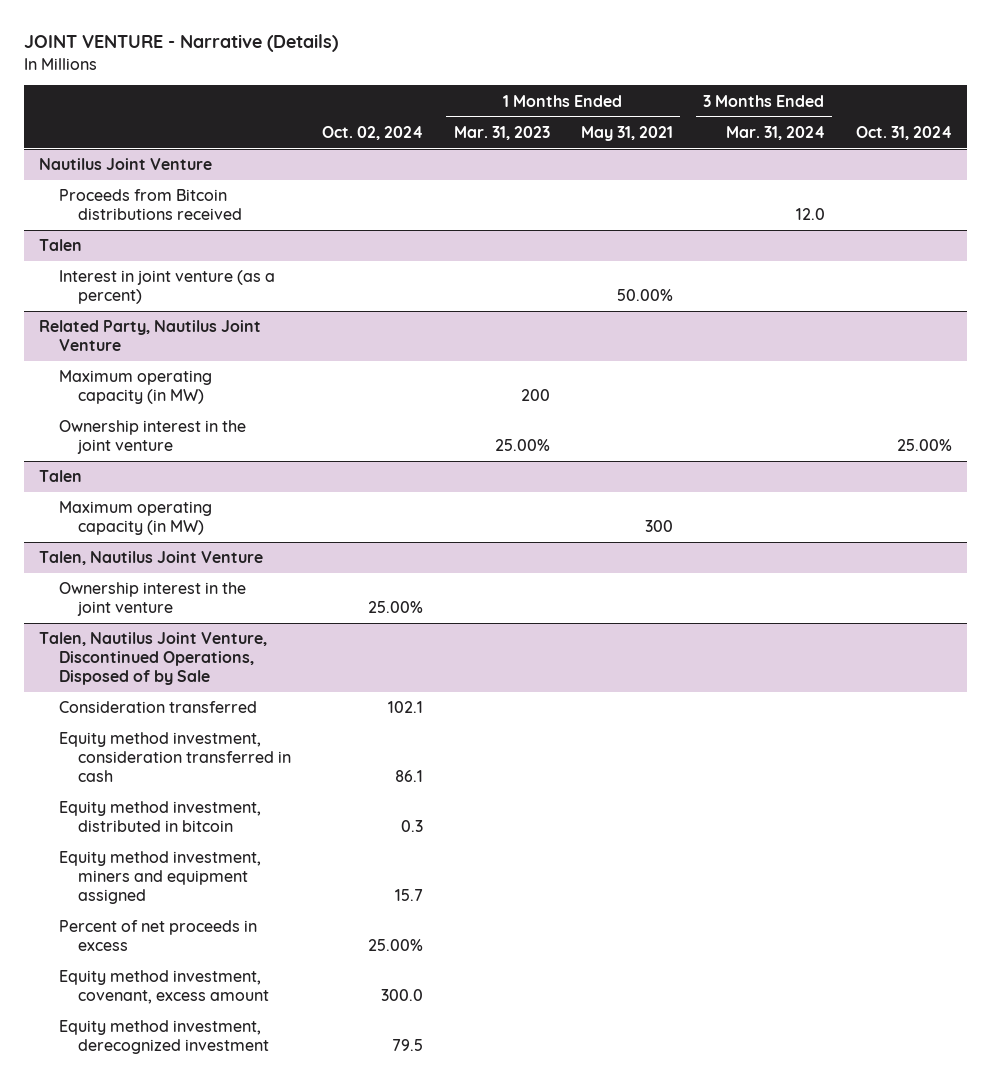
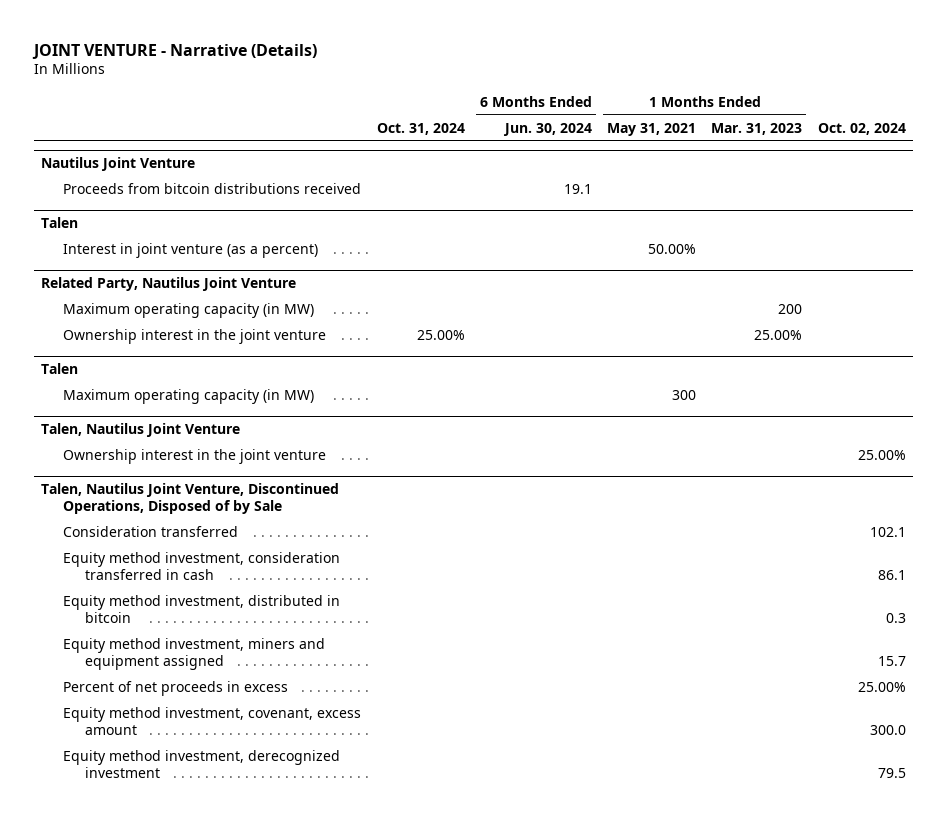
- | Oct. 02, 2024 | 1 Months Ended Mar. 31, 2023 | 1 Months Ended May 31, 2021 | 3 Months Ended Mar. 31, 2024 | Oct. 31, 2024
+ | Oct. 31, 2024 | 6 Months Ended Jun. 30, 2024 | 1 Months Ended May 31, 2021 | 1 Months Ended Mar. 31, 2023 | Oct. 02, 2024
@ Nautilus Joint Venture
- Proceeds from Bitcoin distributions received | | | | 12.0 |
+ Proceeds from bitcoin distributions received | | 19.1 | | |

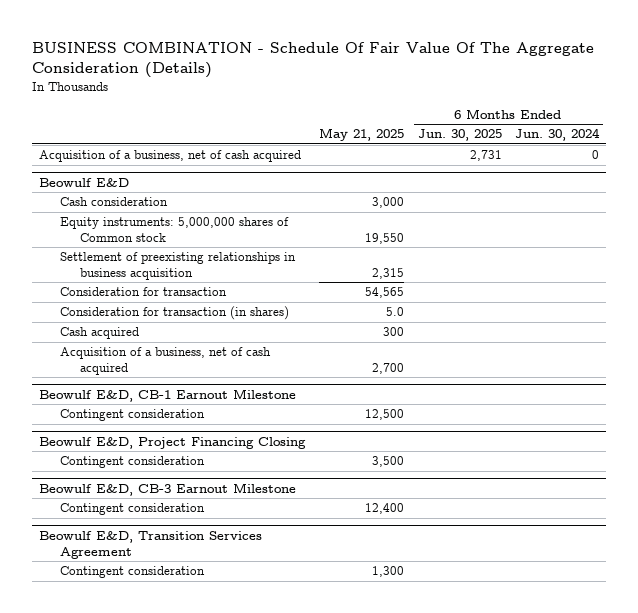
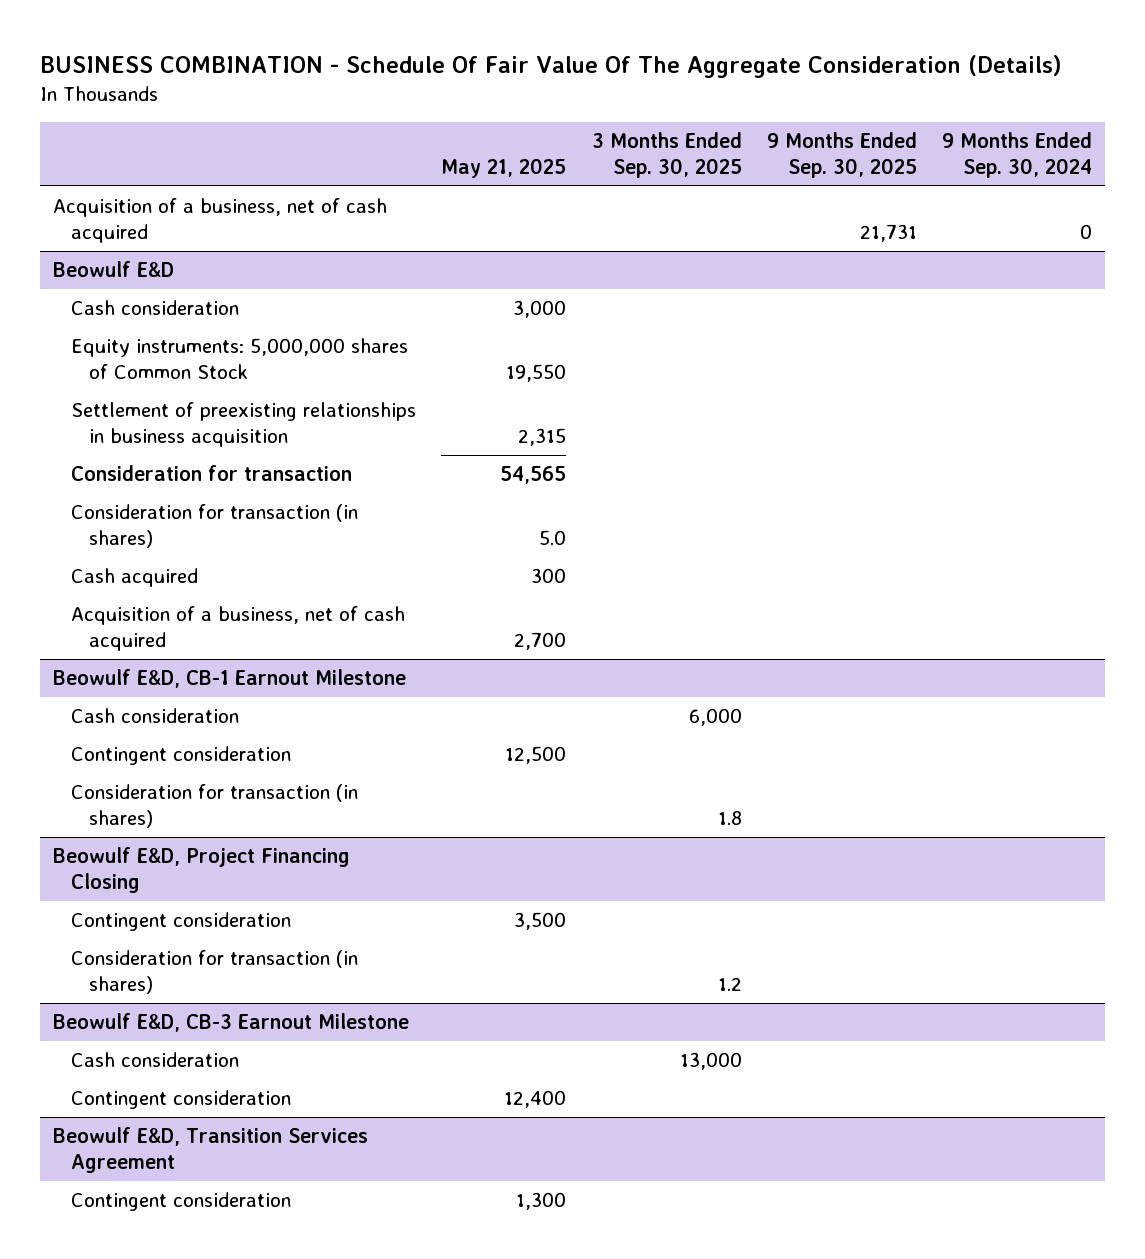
- | May 21, 2025 | 6 Months Ended Jun. 30, 2025 | 6 Months Ended Jun. 30, 2024
+ | May 21, 2025 | 3 Months Ended Sep. 30, 2025 | 9 Months Ended Sep. 30, 2025 | 9 Months Ended Sep. 30, 2024
@ Beowulf E&D
- Equity instruments: 5,000,000 shares of Common stock | 19,550 | |
+ Equity instruments: 5,000,000 shares of Common Stock | 19,550 | | |
@ Beowulf E&D, CB-1 Earnout Milestone
+ Cash consideration | | 6,000 | |
+ Consideration for transaction (in shares) | | 1.8 | |
@ Beowulf E&D, Project Financing Closing
+ Consideration for transaction (in shares) | | 1.2 | |
@ Beowulf E&D, CB-3 Earnout Milestone
+ Cash consideration | | 13,000 | |

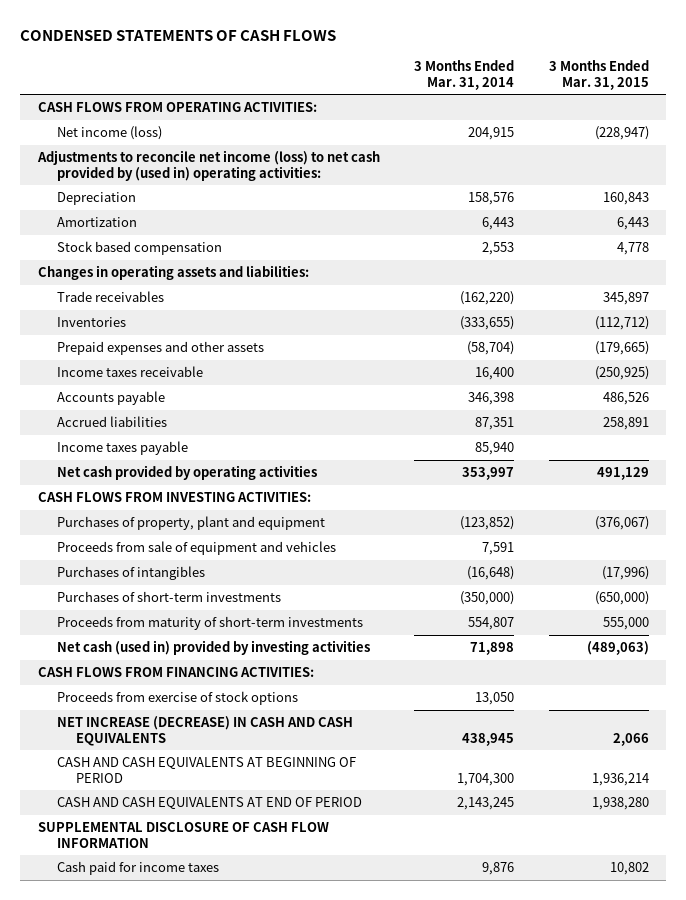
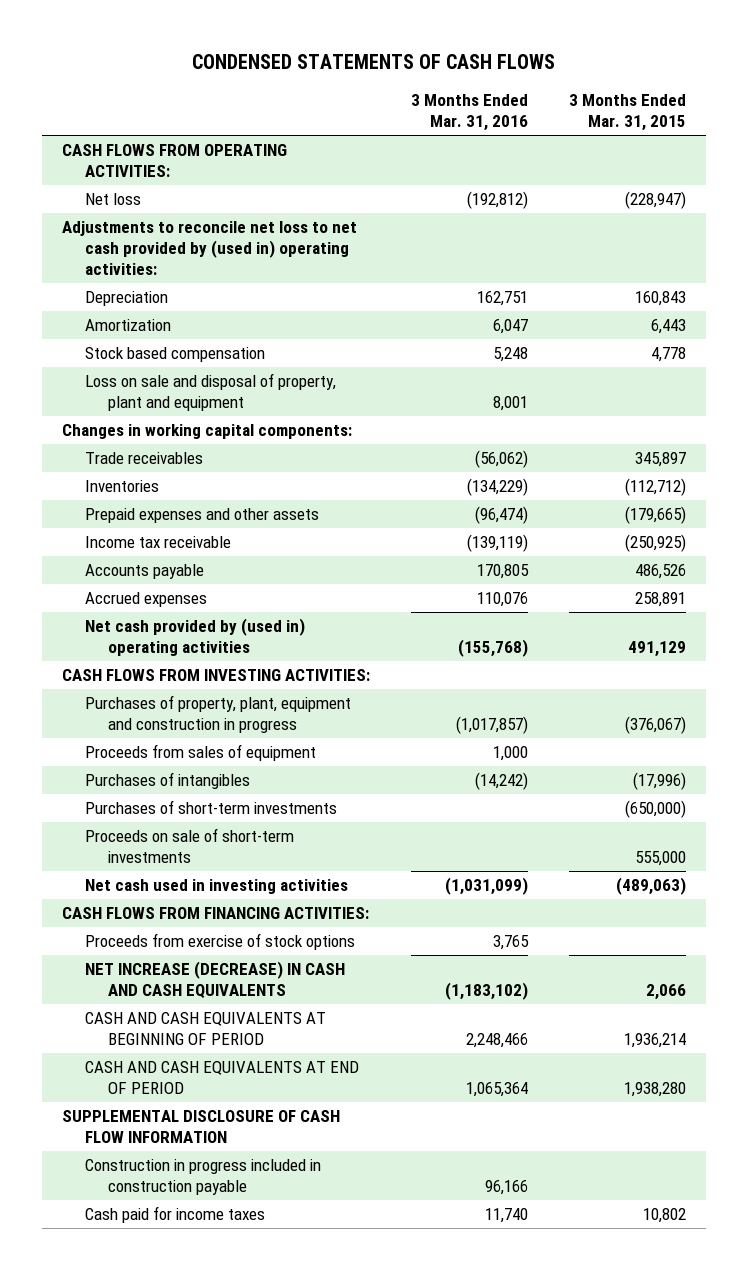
- | 3 Months Ended Mar. 31, 2014 | 3 Months Ended Mar. 31, 2015
+ | 3 Months Ended Mar. 31, 2016 | 3 Months Ended Mar. 31, 2015
- Net income (loss) | 204,915 | (228,947)
- Adjustments to reconcile net income (loss) to net cash provided by (used in) operating activities:
+ Net loss | (192,812) | (228,947)
+ Adjustments to reconcile net loss to net cash provided by (used in) operating activities:
- Changes in operating assets and liabilities:
+ Loss on sale and disposal of property, plant and equipment | 8,001 |
+ Changes in working capital components:
- Income taxes receivable | 16,400 | (250,925)
+ Income tax receivable | (139,119) | (250,925)
- Accrued liabilities | 87,351 | 258,891
- Income taxes payable | 85,940 |
- Net cash provided by operating activities | 353,997 | 491,129
+ Accrued expenses | 110,076 | 258,891
+ Net cash provided by (used in) operating activities | (155,768) | 491,129
- Purchases of property, plant and equipment | (123,852) | (376,067)
- Proceeds from sale of equipment and vehicles | 7,591 |
+ Purchases of property, plant, equipment and construction in progress | (1,017,857) | (376,067)
+ Proceeds from sales of equipment | 1,000 |
- Proceeds from maturity of short-term investments | 554,807 | 555,000
- Net cash (used in) provided by investing activities | 71,898 | (489,063)
+ Proceeds on sale of short-term investments | | 555,000
+ Net cash used in investing activities | (1,031,099) | (489,063)
+ Construction in progress included in construction payable | 96,166 |

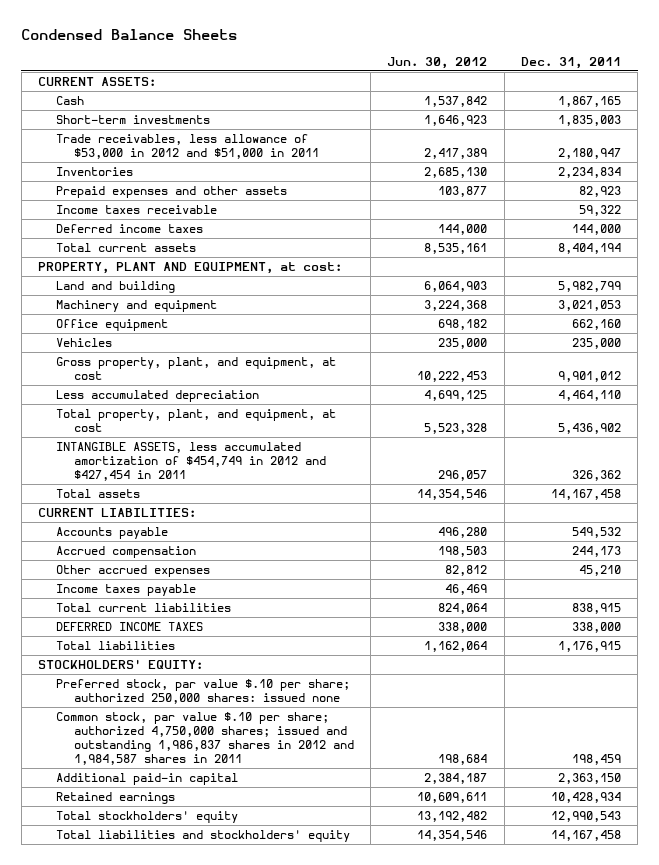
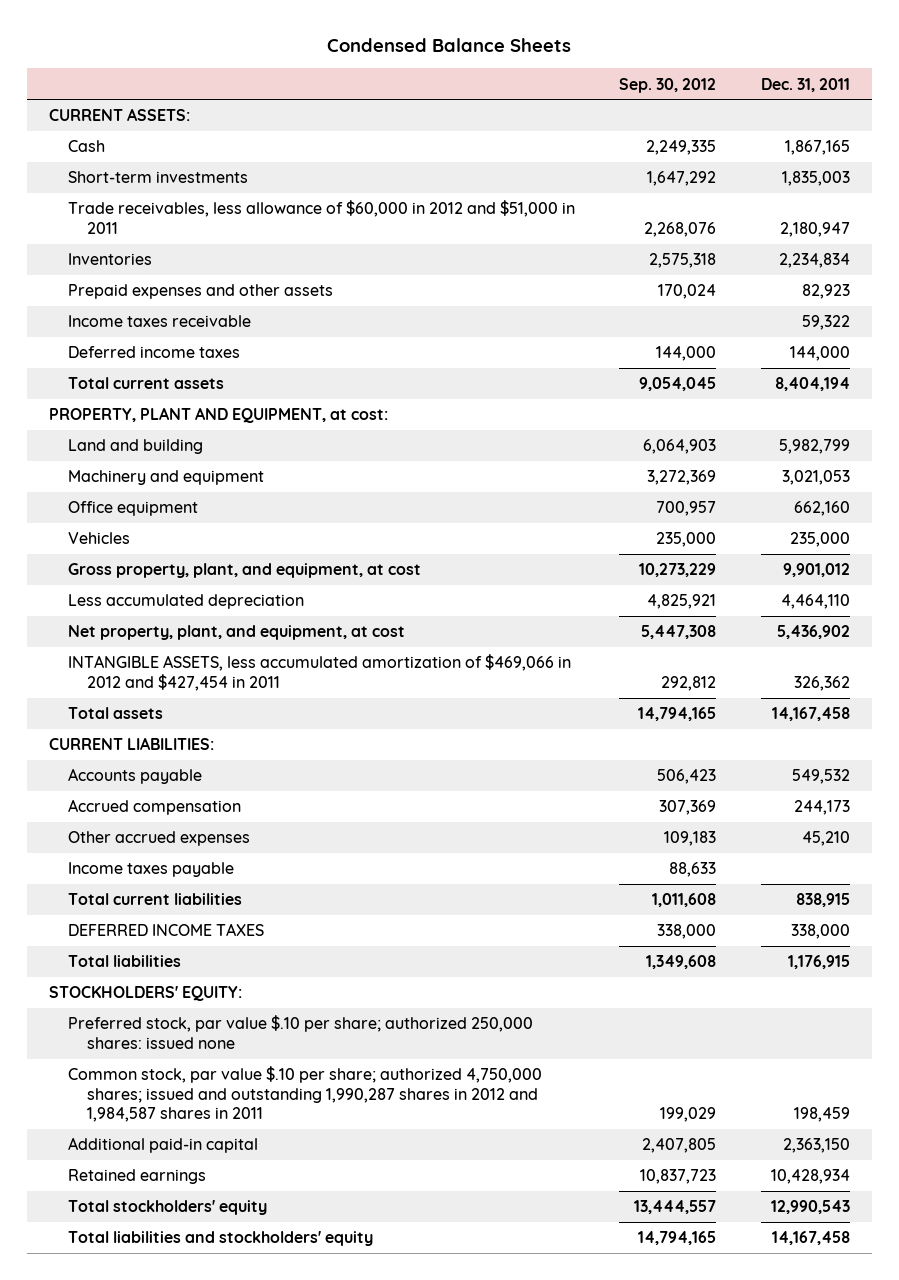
- | Jun. 30, 2012 | Dec. 31, 2011
+ | Sep. 30, 2012 | Dec. 31, 2011
- Trade receivables, less allowance of $53,000 in 2012 and $51,000 in 2011 | 2,417,389 | 2,180,947
+ Trade receivables, less allowance of $60,000 in 2012 and $51,000 in 2011 | 2,268,076 | 2,180,947
- Total property, plant, and equipment, at cost | 5,523,328 | 5,436,902
- INTANGIBLE ASSETS, less accumulated amortization of $454,749 in 2012 and $427,454 in 2011 | 296,057 | 326,362
+ Net property, plant, and equipment, at cost | 5,447,308 | 5,436,902
+ INTANGIBLE ASSETS, less accumulated amortization of $469,066 in 2012 and $427,454 in 2011 | 292,812 | 326,362
- Common stock, par value $.10 per share; authorized 4,750,000 shares; issued and outstanding 1,986,837 shares in 2012 and 1,984,587 shares in 2011 | 198,684 | 198,459
+ Common stock, par value $.10 per share; authorized 4,750,000 shares; issued and outstanding 1,990,287 shares in 2012 and 1,984,587 shares in 2011 | 199,029 | 198,459

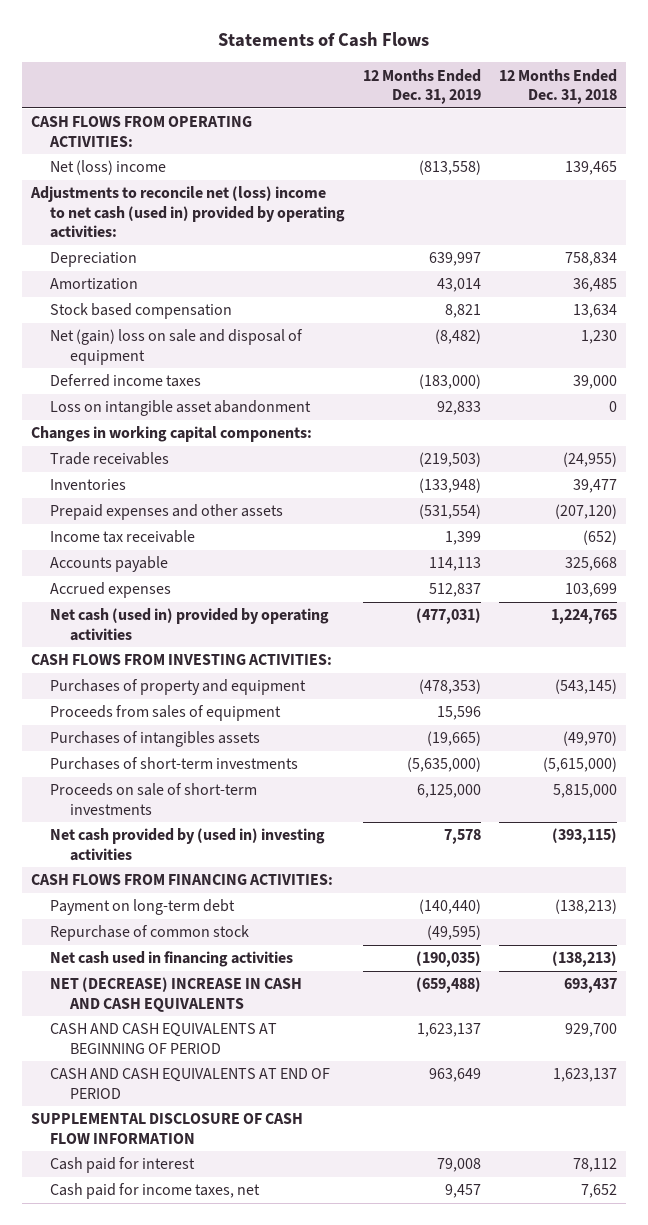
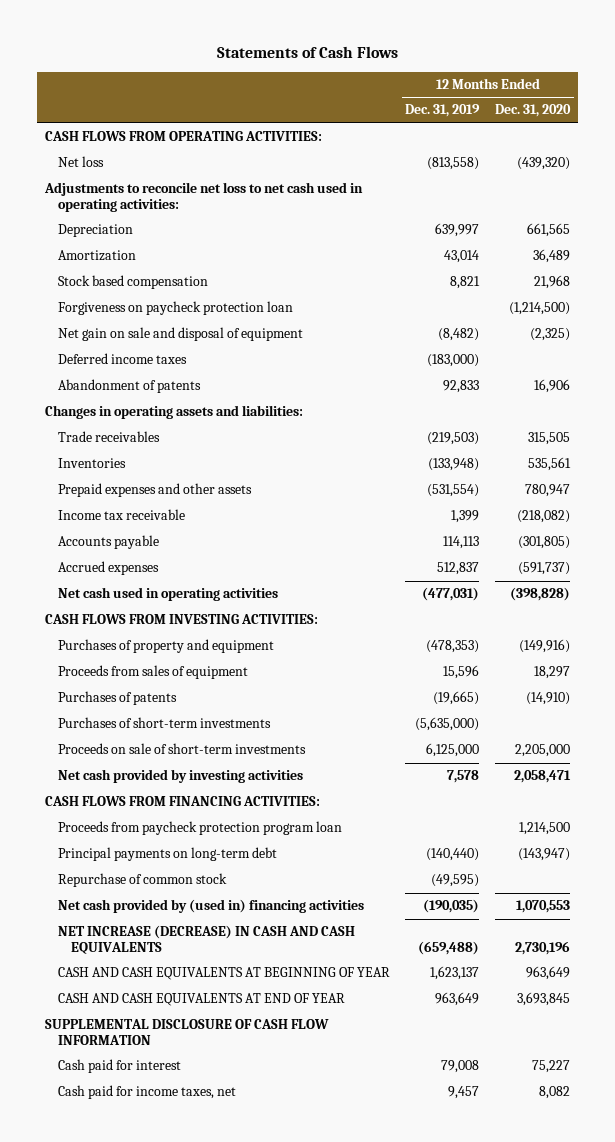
- | 12 Months Ended Dec. 31, 2019 | 12 Months Ended Dec. 31, 2018
+ | 12 Months Ended Dec. 31, 2019 | 12 Months Ended Dec. 31, 2020
- Net (loss) income | (813,558) | 139,465
- Adjustments to reconcile net (loss) income to net cash (used in) provided by operating activities:
+ Net loss | (813,558) | (439,320)
+ Adjustments to reconcile net loss to net cash used in operating activities:
- Net (gain) loss on sale and disposal of equipment | (8,482) | 1,230
+ Forgiveness on paycheck protection loan | | (1,214,500)
+ Net gain on sale and disposal of equipment | (8,482) | (2,325)
- Loss on intangible asset abandonment | 92,833 | 0
- Changes in working capital components:
+ Abandonment of patents | 92,833 | 16,906
+ Changes in operating assets and liabilities:
- Net cash (used in) provided by operating activities | (477,031) | 1,224,765
+ Net cash used in operating activities | (477,031) | (398,828)
- Purchases of intangibles assets | (19,665) | (49,970)
+ Purchases of patents | (19,665) | (14,910)
- Net cash provided by (used in) investing activities | 7,578 | (393,115)
+ Net cash provided by investing activities | 7,578 | 2,058,471
- Payment on long-term debt | (140,440) | (138,213)
+ Proceeds from paycheck protection program loan | | 1,214,500
+ Principal payments on long-term debt | (140,440) | (143,947)
- Net cash used in financing activities | (190,035) | (138,213)
- NET (DECREASE) INCREASE IN CASH AND CASH EQUIVALENTS | (659,488) | 693,437
- CASH AND CASH EQUIVALENTS AT BEGINNING OF PERIOD | 1,623,137 | 929,700
- CASH AND CASH EQUIVALENTS AT END OF PERIOD | 963,649 | 1,623,137
+ Net cash provided by (used in) financing activities | (190,035) | 1,070,553
+ NET INCREASE (DECREASE) IN CASH AND CASH EQUIVALENTS | (659,488) | 2,730,196
+ CASH AND CASH EQUIVALENTS AT BEGINNING OF YEAR | 1,623,137 | 963,649
+ CASH AND CASH EQUIVALENTS AT END OF YEAR | 963,649 | 3,693,845

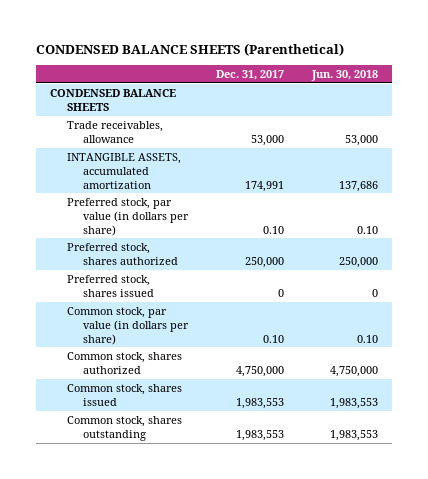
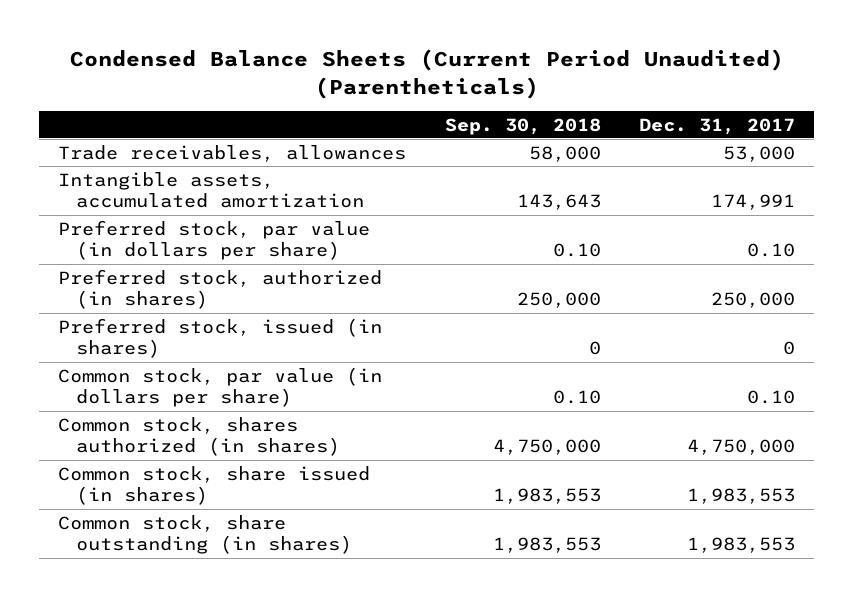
- CONDENSED BALANCE SHEETS (Parenthetical)
+ Condensed Balance Sheets (Current Period Unaudited) (Parentheticals)
- | Dec. 31, 2017 | Jun. 30, 2018
+ | Sep. 30, 2018 | Dec. 31, 2017
- CONDENSED BALANCE SHEETS
- Trade receivables, allowance | 53,000 | 53,000
- INTANGIBLE ASSETS, accumulated amortization | 174,991 | 137,686
+ Trade receivables, allowances | 58,000 | 53,000
+ Intangible assets, accumulated amortization | 143,643 | 174,991
- Preferred stock, shares authorized | 250,000 | 250,000
- Preferred stock, shares issued | 0 | 0
+ Preferred stock, authorized (in shares) | 250,000 | 250,000
+ Preferred stock, issued (in shares) | 0 | 0
- Common stock, shares authorized | 4,750,000 | 4,750,000
- Common stock, shares issued | 1,983,553 | 1,983,553
- Common stock, shares outstanding | 1,983,553 | 1,983,553
+ Common stock, shares authorized (in shares) | 4,750,000 | 4,750,000
+ Common stock, share issued (in shares) | 1,983,553 | 1,983,553
+ Common stock, share outstanding (in shares) | 1,983,553 | 1,983,553

